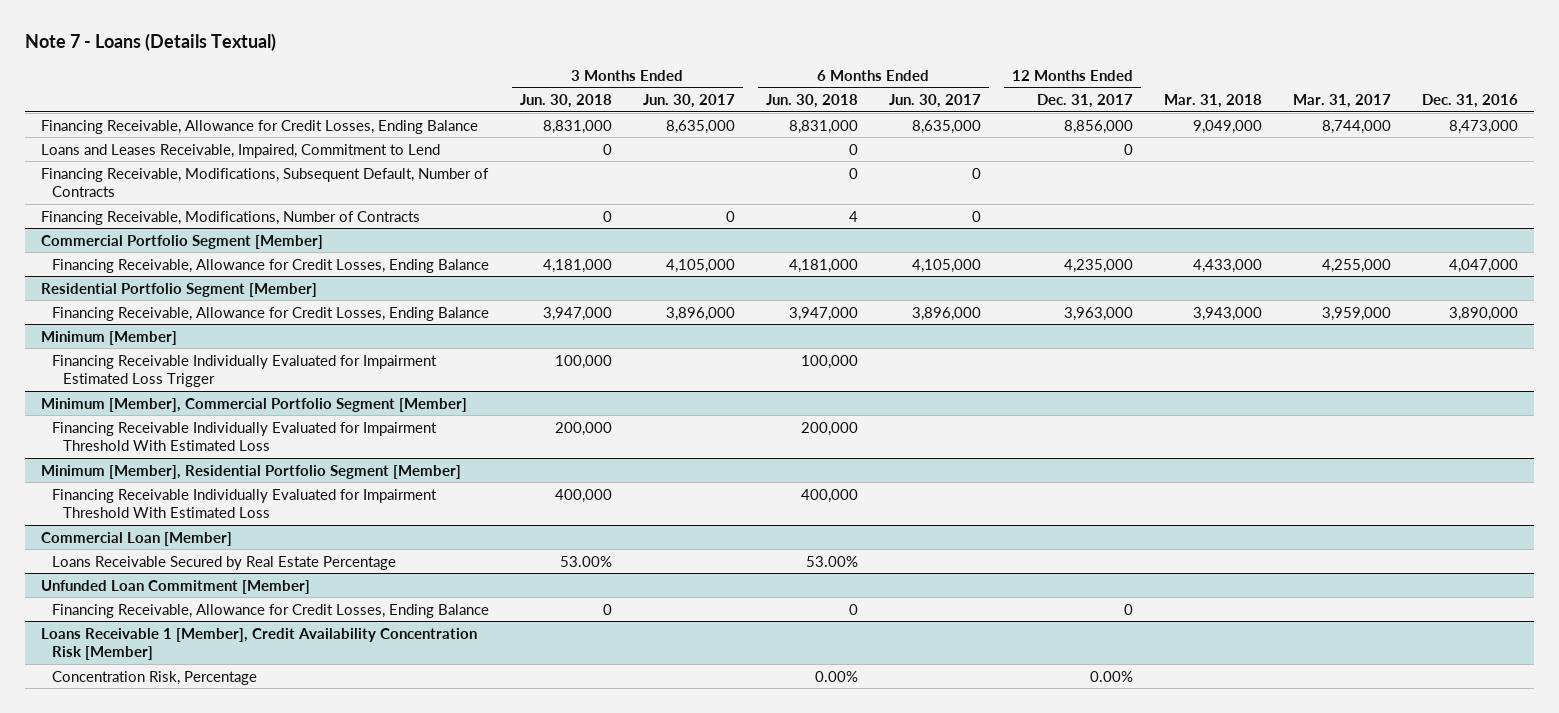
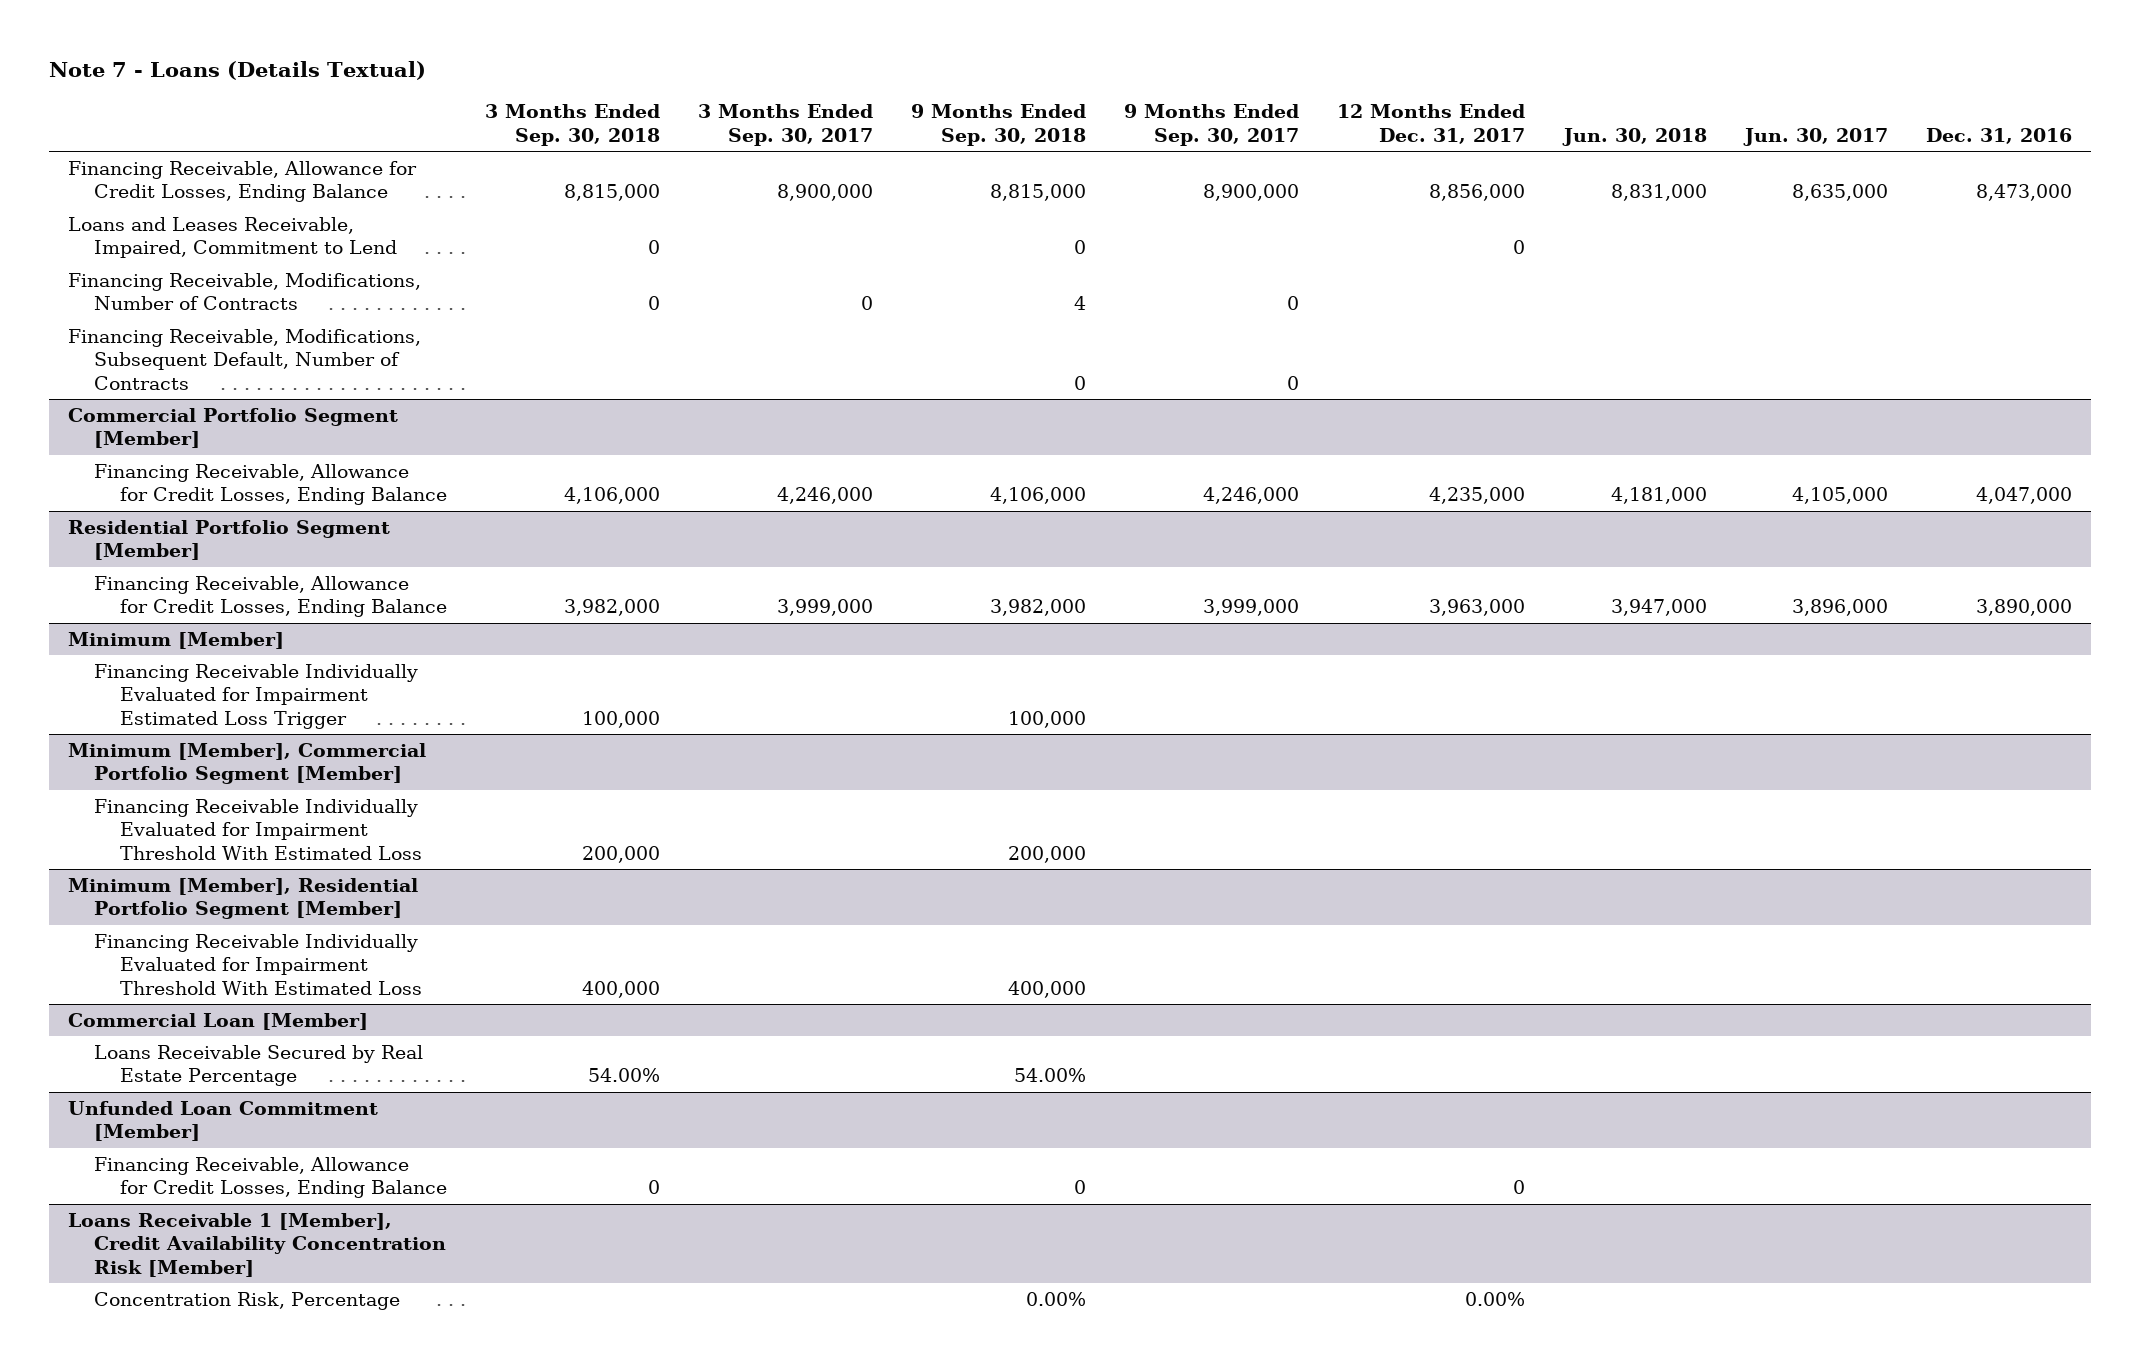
- | 3 Months Ended Jun. 30, 2018 | 3 Months Ended Jun. 30, 2017 | 6 Months Ended Jun. 30, 2018 | 6 Months Ended Jun. 30, 2017 | 12 Months Ended Dec. 31, 2017 | Mar. 31, 2018 | Mar. 31, 2017 | Dec. 31, 2016
+ | 3 Months Ended Sep. 30, 2018 | 3 Months Ended Sep. 30, 2017 | 9 Months Ended Sep. 30, 2018 | 9 Months Ended Sep. 30, 2017 | 12 Months Ended Dec. 31, 2017 | Jun. 30, 2018 | Jun. 30, 2017 | Dec. 31, 2016
moved down: Financing Receivable, Modifications, Subsequent Default, Number of Contracts | | | 0 | 0 | | | |

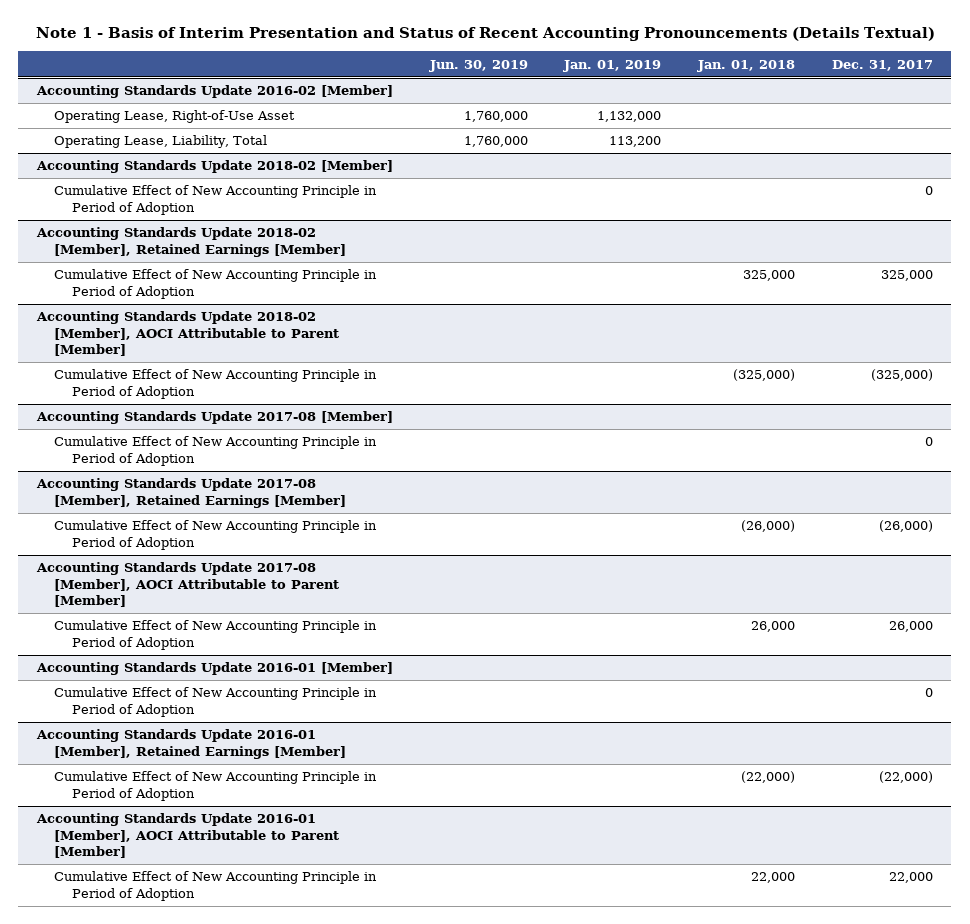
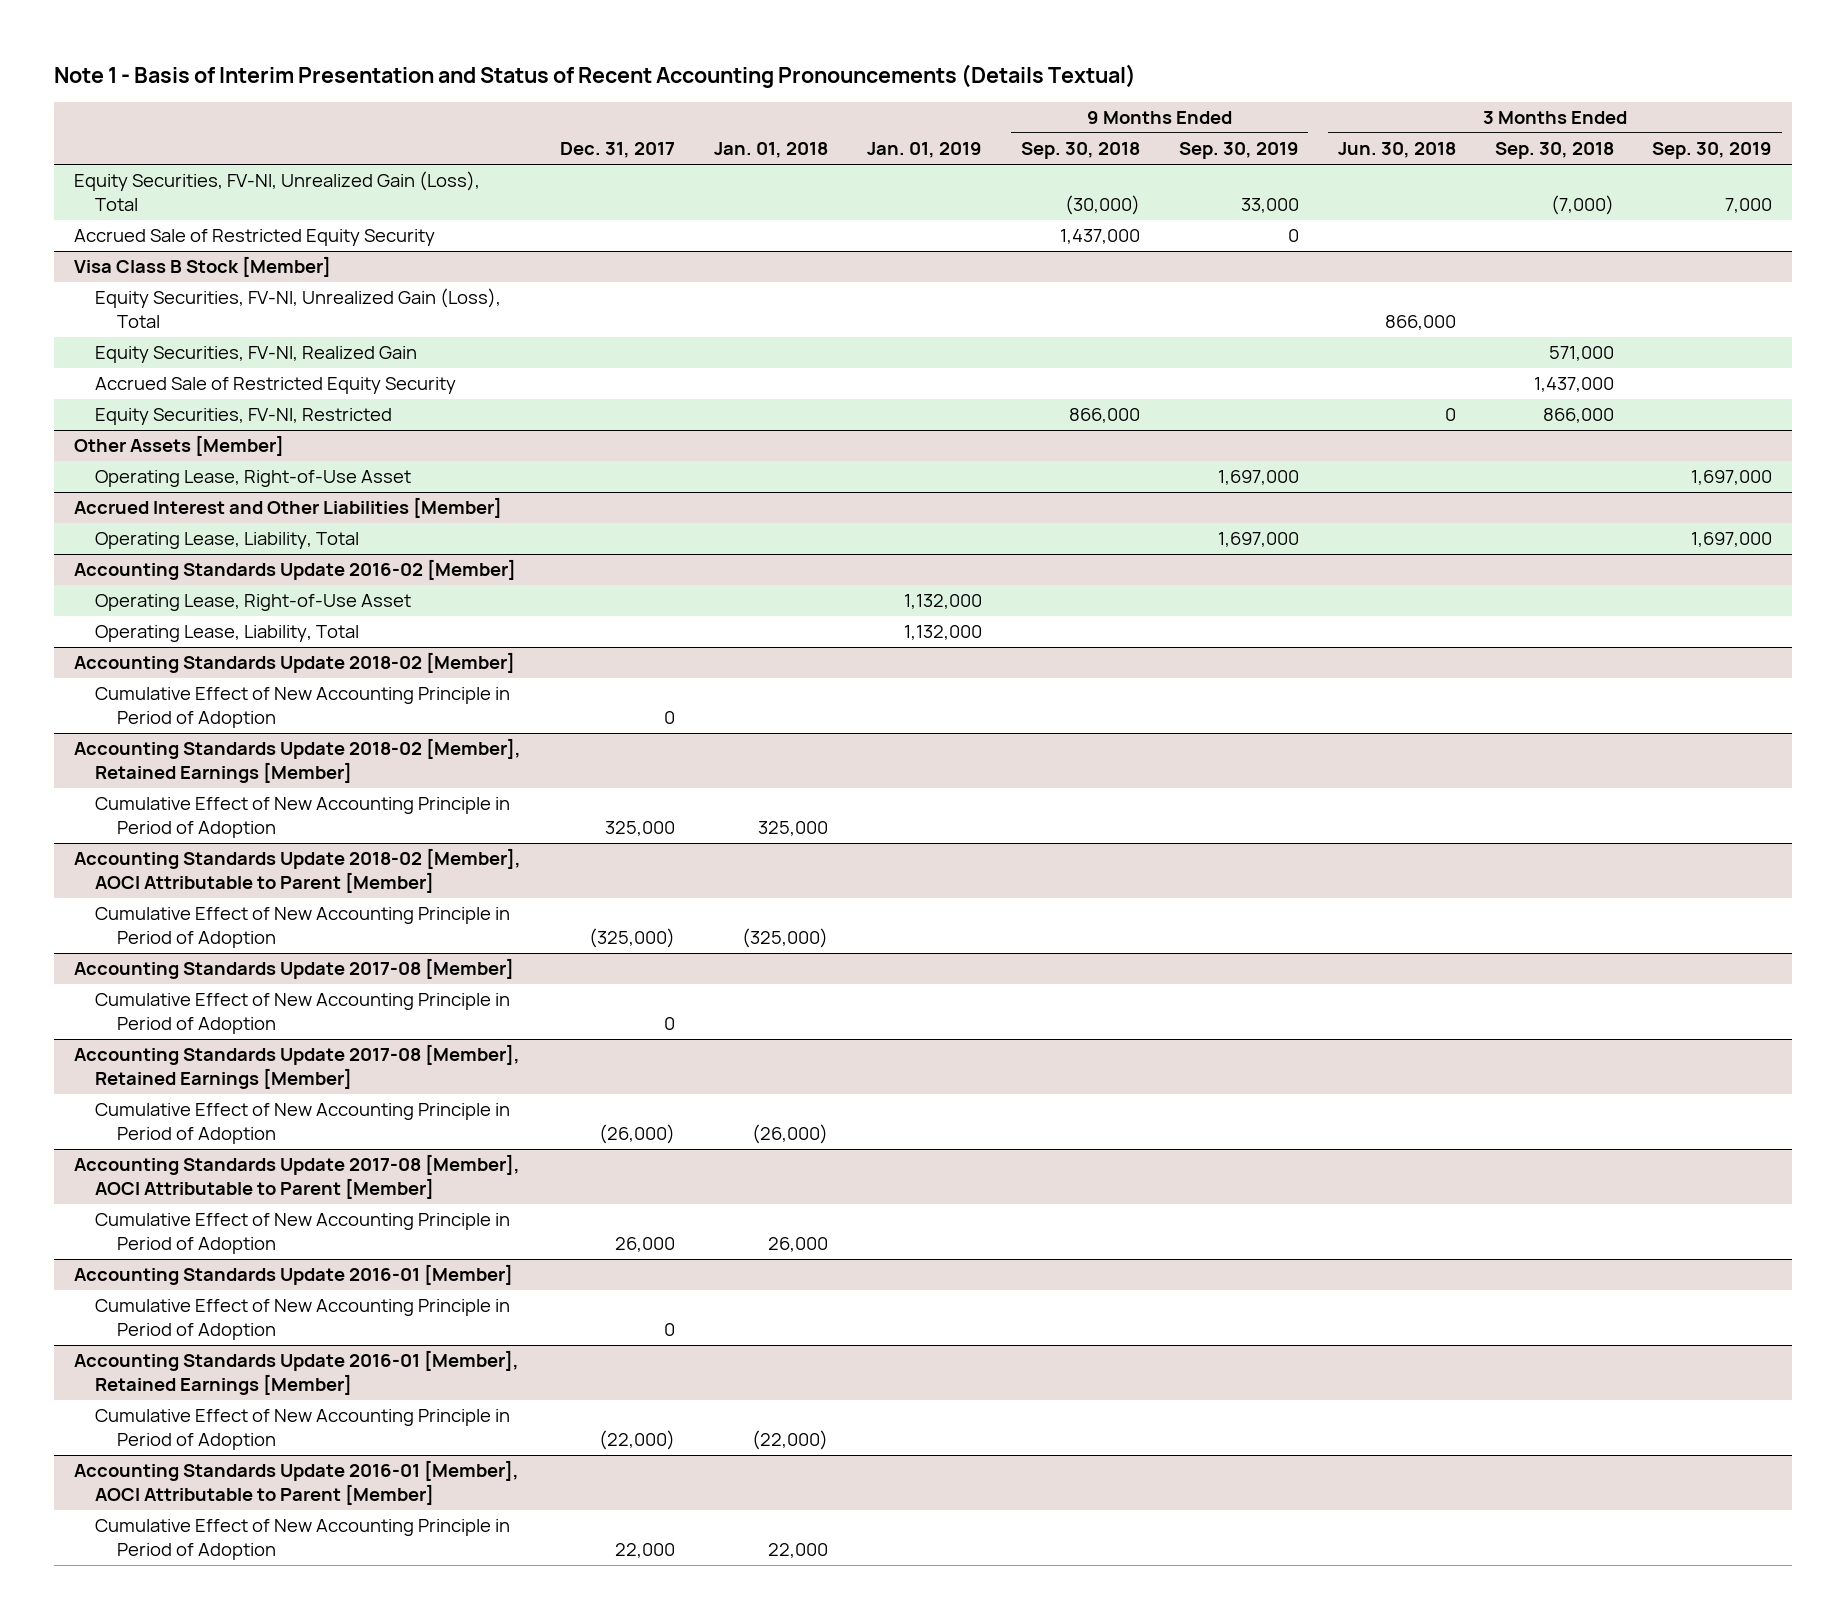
- | Jun. 30, 2019 | Jan. 01, 2019 | Jan. 01, 2018 | Dec. 31, 2017
+ | Dec. 31, 2017 | Jan. 01, 2018 | Jan. 01, 2019 | 9 Months Ended Sep. 30, 2018 | 9 Months Ended Sep. 30, 2019 | 3 Months Ended Jun. 30, 2018 | 3 Months Ended Sep. 30, 2018 | 3 Months Ended Sep. 30, 2019
+ Equity Securities, FV-NI, Unrealized Gain (Loss), Total | | | | (30,000) | 33,000 | | (7,000) | 7,000
+ Accrued Sale of Restricted Equity Security | | | | 1,437,000 | 0 | | |
+ Visa Class B Stock [Member]
+ Equity Securities, FV-NI, Unrealized Gain (Loss), Total | | | | | | 866,000 | |
+ Equity Securities, FV-NI, Realized Gain | | | | | | | 571,000 |
+ Accrued Sale of Restricted Equity Security | | | | | | | 1,437,000 |
+ Equity Securities, FV-NI, Restricted | | | | 866,000 | | 0 | 866,000 |
+ Other Assets [Member]
+ Operating Lease, Right-of-Use Asset | | | | | 1,697,000 | | | 1,697,000
+ Accrued Interest and Other Liabilities [Member]
+ Operating Lease, Liability, Total | | | | | 1,697,000 | | | 1,697,000
@ Accounting Standards Update 2016-02 [Member]
- Operating Lease, Liability, Total | 1,760,000 | 113,200 | |
+ Operating Lease, Liability, Total | | | 1,132,000 | | | | |

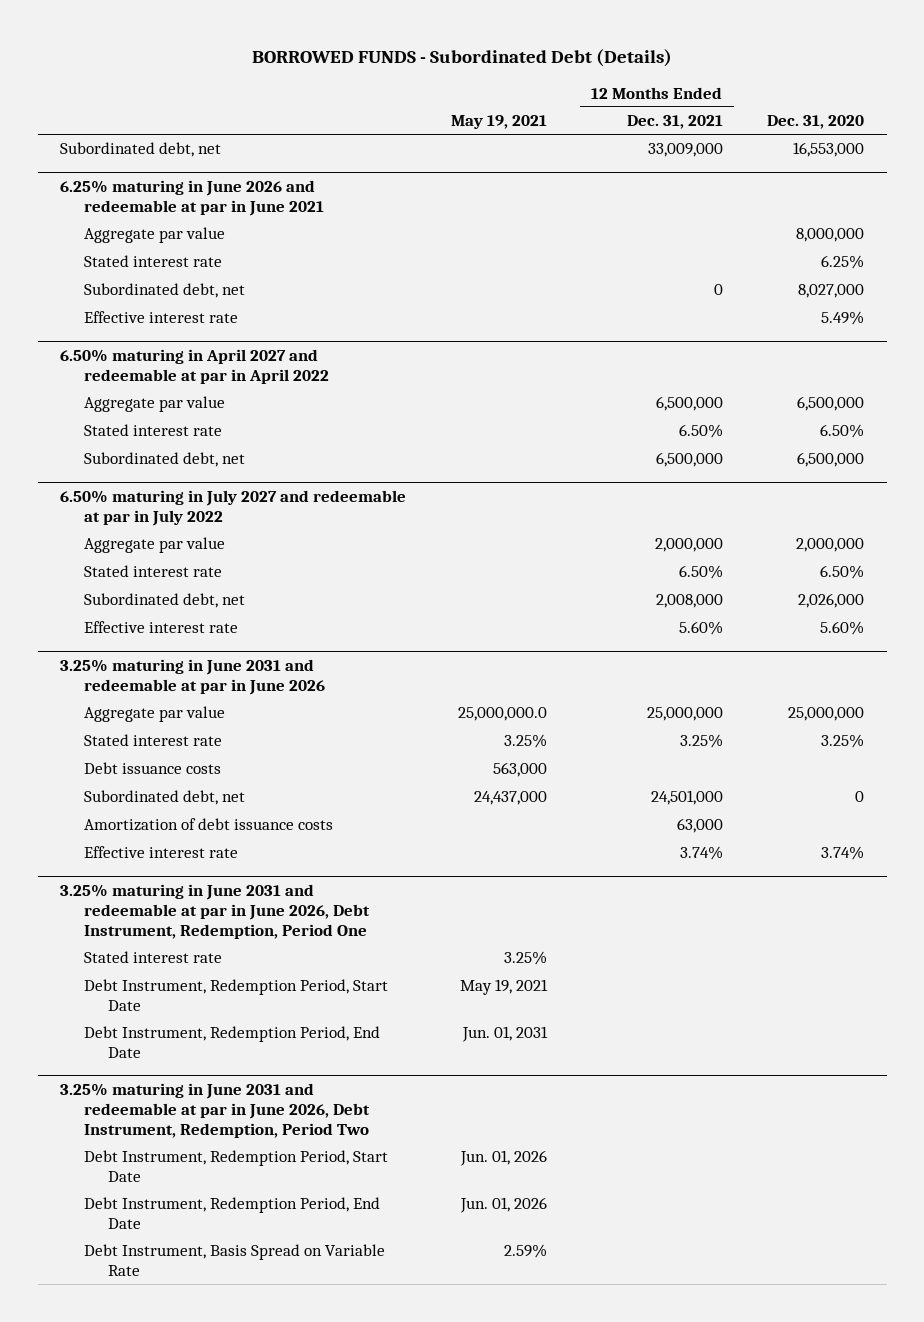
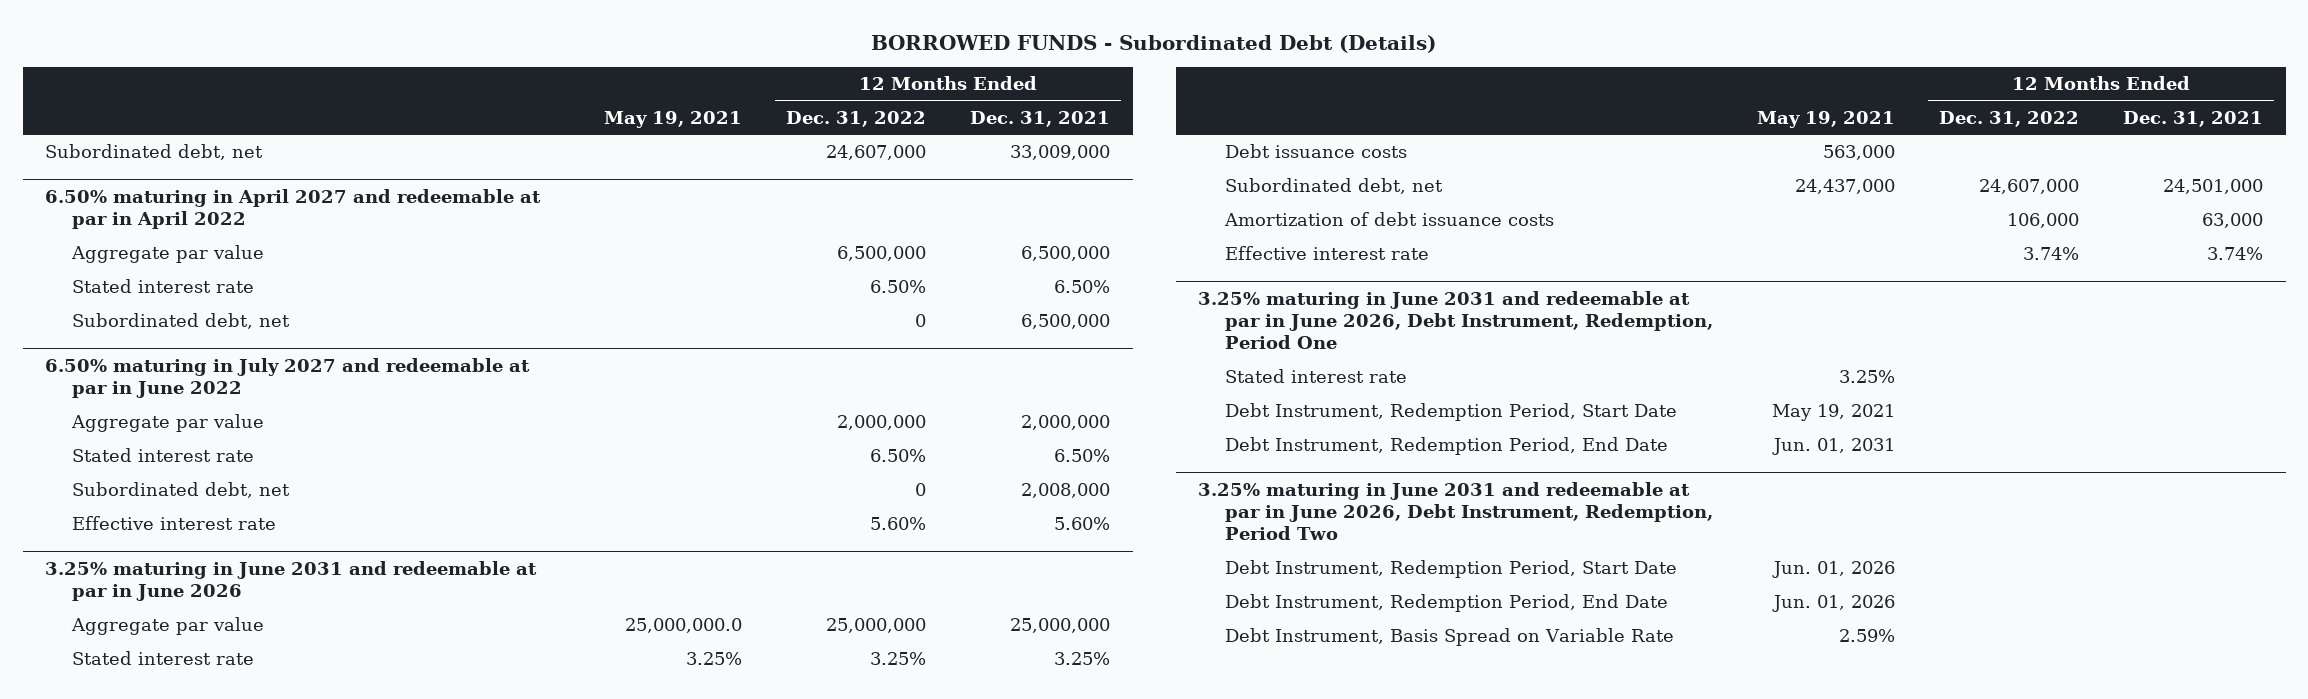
- | May 19, 2021 | 12 Months Ended Dec. 31, 2021 | Dec. 31, 2020
+ | May 19, 2021 | 12 Months Ended Dec. 31, 2022 | 12 Months Ended Dec. 31, 2021
- 6.25% maturing in June 2026 and redeemable at par in June 2021
- Aggregate par value | | | 8,000,000
- Stated interest rate | | | 6.25%
- Subordinated debt, net | | 0 | 8,027,000
- Effective interest rate | | | 5.49%
- 6.50% maturing in July 2027 and redeemable at par in July 2022
+ 6.50% maturing in July 2027 and redeemable at par in June 2022

